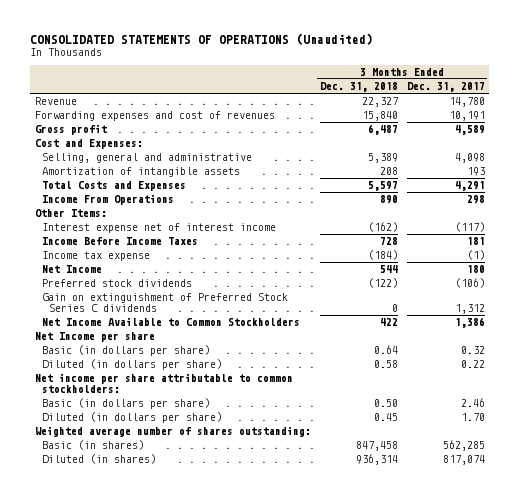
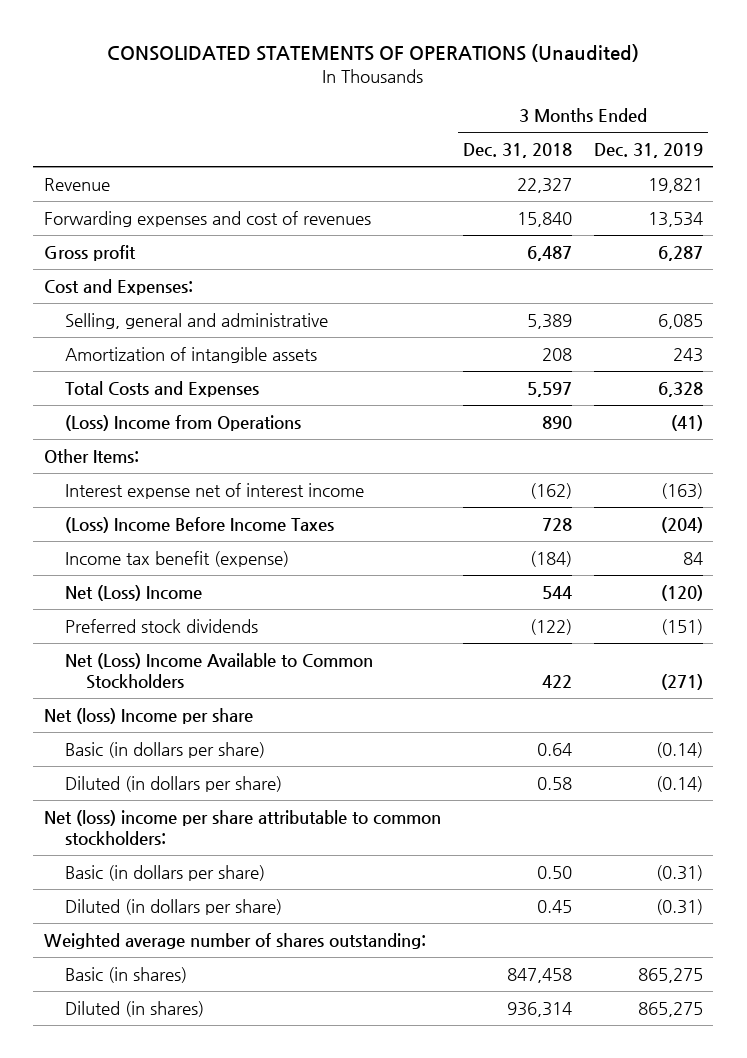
- | 3 Months Ended Dec. 31, 2018 | 3 Months Ended Dec. 31, 2017
+ | 3 Months Ended Dec. 31, 2018 | 3 Months Ended Dec. 31, 2019
- Income From Operations | 890 | 298
+ (Loss) Income from Operations | 890 | (41)
- Income Before Income Taxes | 728 | 181
- Income tax expense | (184) | (1)
- Net Income | 544 | 180
+ (Loss) Income Before Income Taxes | 728 | (204)
+ Income tax benefit (expense) | (184) | 84
+ Net (Loss) Income | 544 | (120)
- Gain on extinguishment of Preferred Stock Series C dividends | 0 | 1,312
- Net Income Available to Common Stockholders | 422 | 1,386
- Net Income per share
+ Net (Loss) Income Available to Common Stockholders | 422 | (271)
+ Net (loss) Income per share
- Net income per share attributable to common stockholders:
+ Net (loss) income per share attributable to common stockholders:

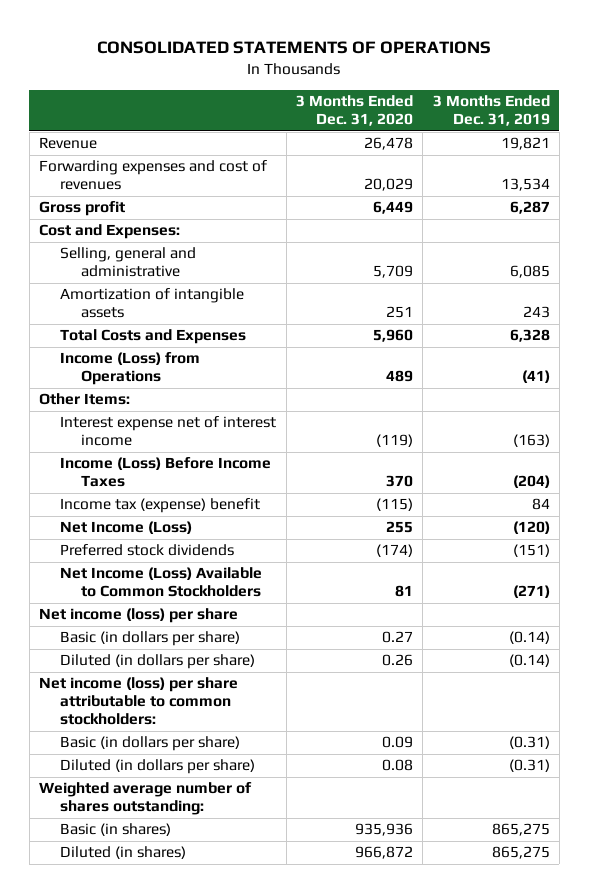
- CONSOLIDATED STATEMENTS OF OPERATIONS (Unaudited)
+ CONSOLIDATED STATEMENTS OF OPERATIONS
- | 3 Months Ended Dec. 31, 2018 | 3 Months Ended Dec. 31, 2019
+ | 3 Months Ended Dec. 31, 2020 | 3 Months Ended Dec. 31, 2019
- (Loss) Income from Operations | 890 | (41)
+ Income (Loss) from Operations | 489 | (41)
- (Loss) Income Before Income Taxes | 728 | (204)
- Income tax benefit (expense) | (184) | 84
- Net (Loss) Income | 544 | (120)
+ Income (Loss) Before Income Taxes | 370 | (204)
+ Income tax (expense) benefit | (115) | 84
+ Net Income (Loss) | 255 | (120)
- Net (Loss) Income Available to Common Stockholders | 422 | (271)
- Net (loss) Income per share
+ Net Income (Loss) Available to Common Stockholders | 81 | (271)
+ Net income (loss) per share
- Net (loss) income per share attributable to common stockholders:
+ Net income (loss) per share attributable to common stockholders:

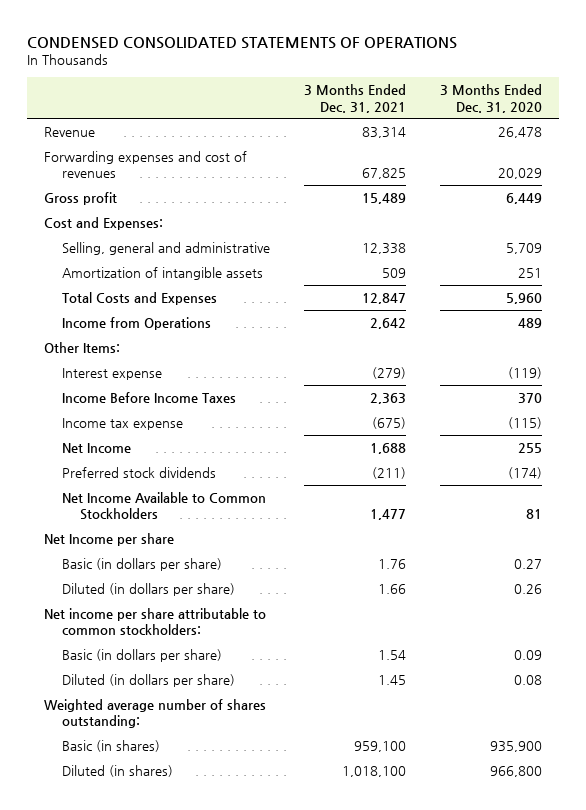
- CONSOLIDATED STATEMENTS OF OPERATIONS
+ CONDENSED CONSOLIDATED STATEMENTS OF OPERATIONS
- | 3 Months Ended Dec. 31, 2020 | 3 Months Ended Dec. 31, 2019
+ | 3 Months Ended Dec. 31, 2021 | 3 Months Ended Dec. 31, 2020
- Income (Loss) from Operations | 489 | (41)
+ Income from Operations | 2,642 | 489
- Interest expense net of interest income | (119) | (163)
- Income (Loss) Before Income Taxes | 370 | (204)
- Income tax (expense) benefit | (115) | 84
- Net Income (Loss) | 255 | (120)
+ Interest expense | (279) | (119)
+ Income Before Income Taxes | 2,363 | 370
+ Income tax expense | (675) | (115)
+ Net Income | 1,688 | 255
- Net Income (Loss) Available to Common Stockholders | 81 | (271)
- Net income (loss) per share
+ Net Income Available to Common Stockholders | 1,477 | 81
+ Net Income per share
- Net income (loss) per share attributable to common stockholders:
+ Net income per share attributable to common stockholders:
- Basic (in shares) | 935,936 | 865,275
- Diluted (in shares) | 966,872 | 865,275
+ Basic (in shares) | 959,100 | 935,900
+ Diluted (in shares) | 1,018,100 | 966,800

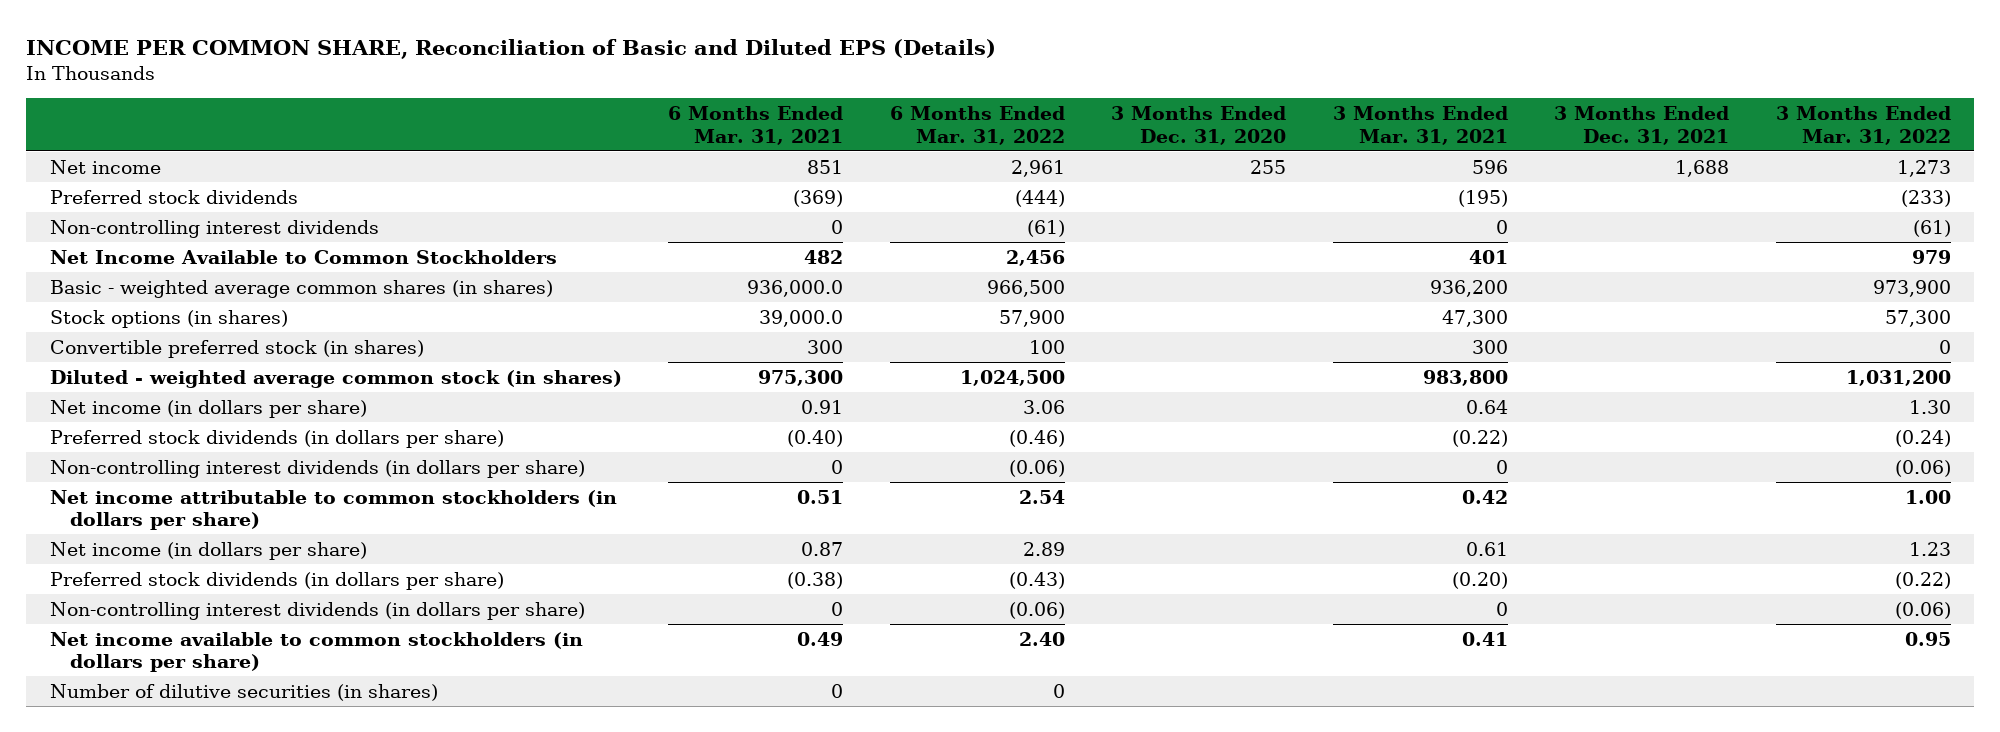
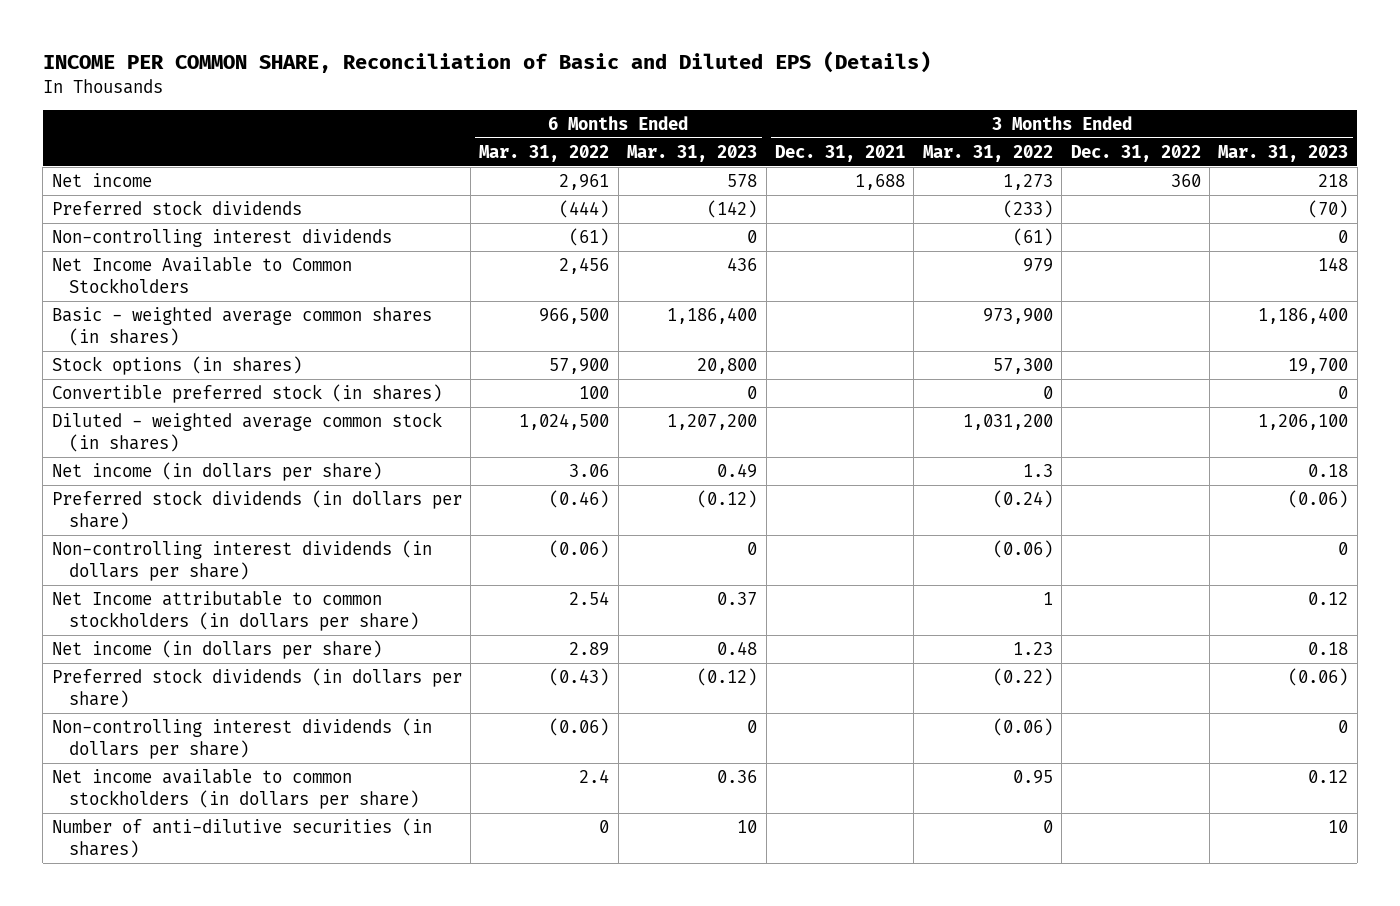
- | 6 Months Ended Mar. 31, 2021 | 6 Months Ended Mar. 31, 2022 | 3 Months Ended Dec. 31, 2020 | 3 Months Ended Mar. 31, 2021 | 3 Months Ended Dec. 31, 2021 | 3 Months Ended Mar. 31, 2022
+ | 6 Months Ended Mar. 31, 2022 | 6 Months Ended Mar. 31, 2023 | 3 Months Ended Dec. 31, 2021 | 3 Months Ended Mar. 31, 2022 | 3 Months Ended Dec. 31, 2022 | 3 Months Ended Mar. 31, 2023
- Net income (in dollars per share) | 0.91 | 3.06 | | 0.64 | | 1.30
+ Net income (in dollars per share) | 3.06 | 0.49 | | 1.3 | | 0.18
- Net income attributable to common stockholders (in dollars per share) | 0.51 | 2.54 | | 0.42 | | 1.00
+ Net Income attributable to common stockholders (in dollars per share) | 2.54 | 0.37 | | 1 | | 0.12
- Net income available to common stockholders (in dollars per share) | 0.49 | 2.40 | | 0.41 | | 0.95
- Number of dilutive securities (in shares) | 0 | 0 | | | |
+ Net income available to common stockholders (in dollars per share) | 2.4 | 0.36 | | 0.95 | | 0.12
+ Number of anti-dilutive securities (in shares) | 0 | 10 | | 0 | | 10

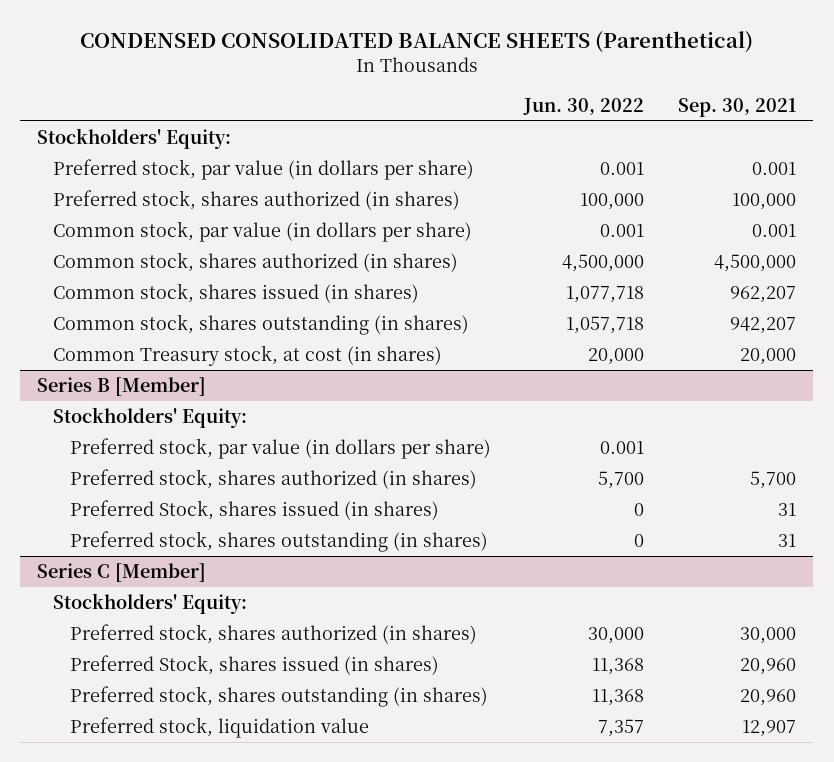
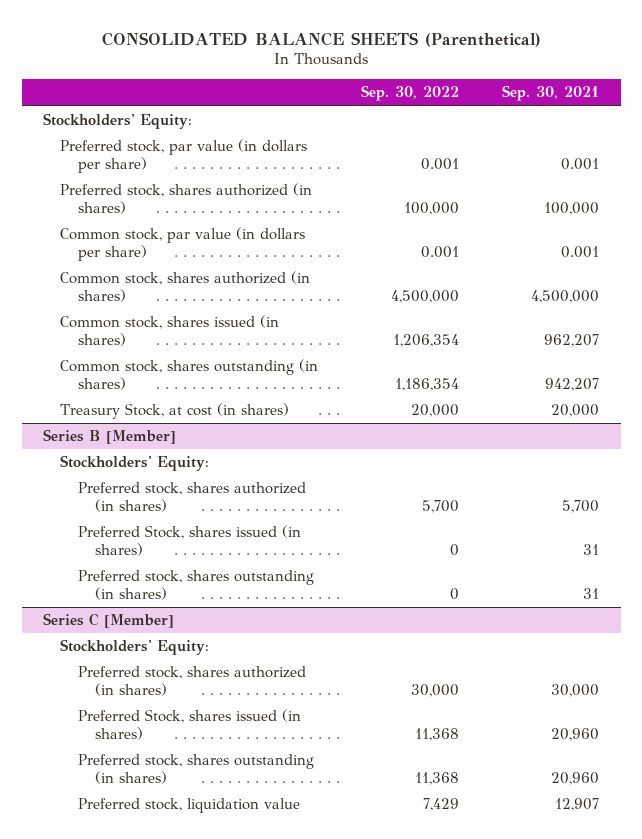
- CONDENSED CONSOLIDATED BALANCE SHEETS (Parenthetical)
+ CONSOLIDATED BALANCE SHEETS (Parenthetical)
- | Jun. 30, 2022 | Sep. 30, 2021
+ | Sep. 30, 2022 | Sep. 30, 2021
- Common Treasury stock, at cost (in shares) | 20,000 | 20,000
+ Treasury Stock, at cost (in shares) | 20,000 | 20,000
@ Series B [Member]
- Preferred stock, par value (in dollars per share) | 0.001 |

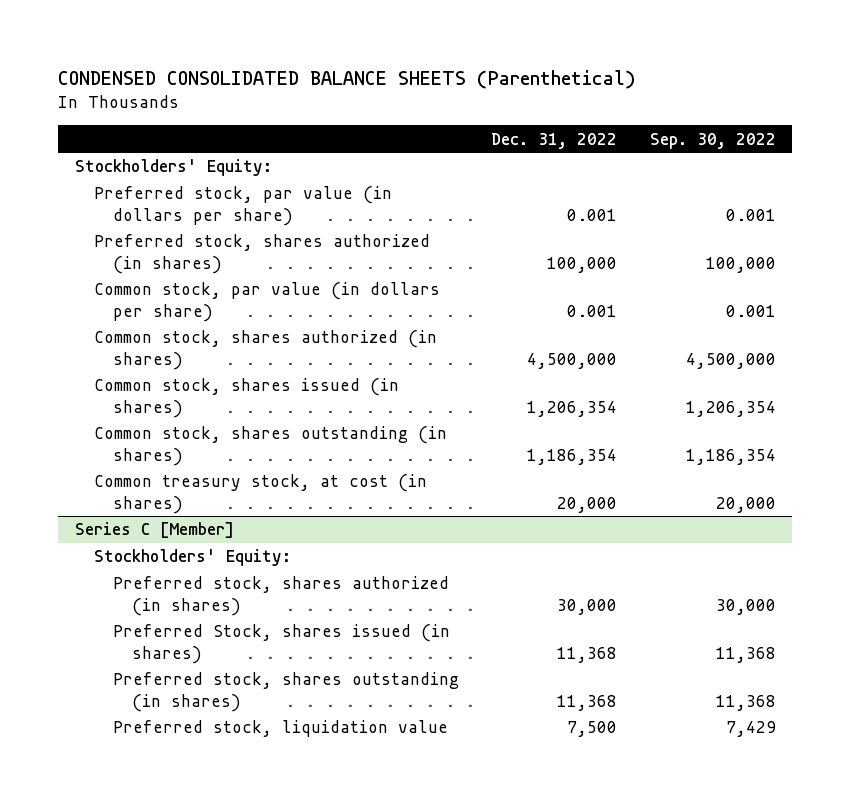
- CONSOLIDATED BALANCE SHEETS (Parenthetical)
+ CONDENSED CONSOLIDATED BALANCE SHEETS (Parenthetical)
- | Sep. 30, 2022 | Sep. 30, 2021
+ | Dec. 31, 2022 | Sep. 30, 2022
- Treasury Stock, at cost (in shares) | 20,000 | 20,000
- Series B [Member]
- Stockholders' Equity:
- Preferred stock, shares authorized (in shares) | 5,700 | 5,700
- Preferred Stock, shares issued (in shares) | 0 | 31
- Preferred stock, shares outstanding (in shares) | 0 | 31
+ Common treasury stock, at cost (in shares) | 20,000 | 20,000

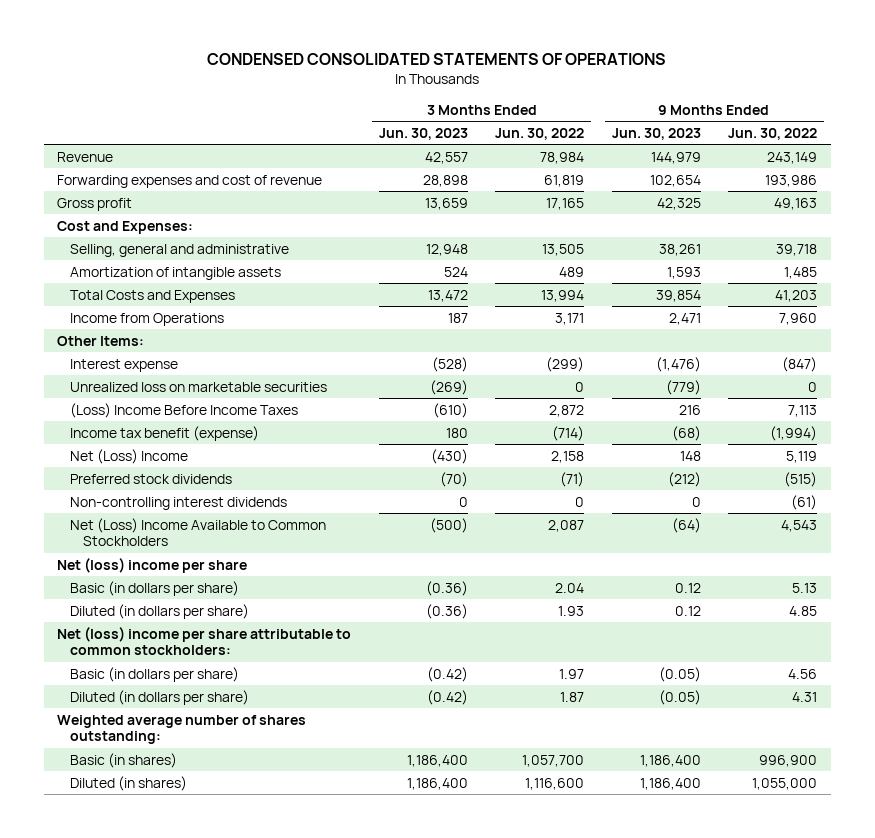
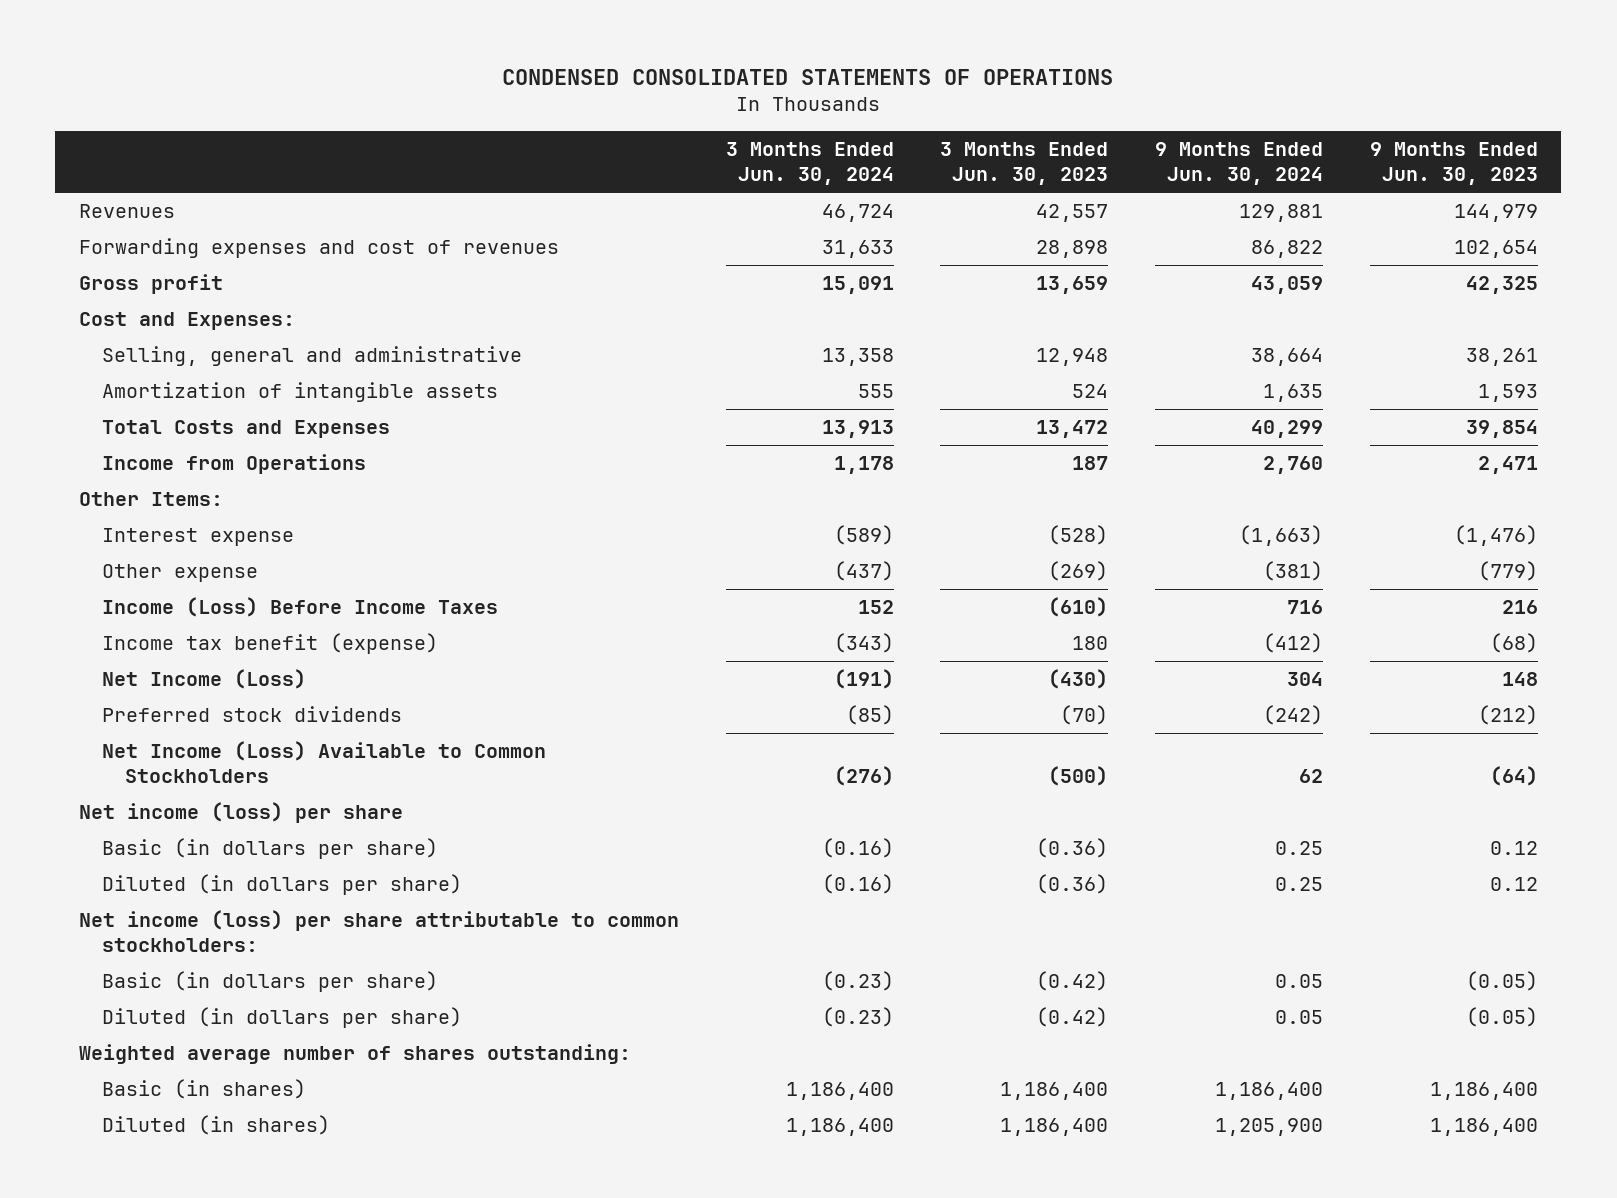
- | 3 Months Ended Jun. 30, 2023 | 3 Months Ended Jun. 30, 2022 | 9 Months Ended Jun. 30, 2023 | 9 Months Ended Jun. 30, 2022
+ | 3 Months Ended Jun. 30, 2024 | 3 Months Ended Jun. 30, 2023 | 9 Months Ended Jun. 30, 2024 | 9 Months Ended Jun. 30, 2023
- Revenue | 42,557 | 78,984 | 144,979 | 243,149
- Forwarding expenses and cost of revenue | 28,898 | 61,819 | 102,654 | 193,986
+ Revenues | 46,724 | 42,557 | 129,881 | 144,979
+ Forwarding expenses and cost of revenues | 31,633 | 28,898 | 86,822 | 102,654
- Unrealized loss on marketable securities | (269) | 0 | (779) | 0
- (Loss) Income Before Income Taxes | (610) | 2,872 | 216 | 7,113
+ Other expense | (437) | (269) | (381) | (779)
+ Income (Loss) Before Income Taxes | 152 | (610) | 716 | 216
- Net (Loss) Income | (430) | 2,158 | 148 | 5,119
+ Net Income (Loss) | (191) | (430) | 304 | 148
- Non-controlling interest dividends | 0 | 0 | 0 | (61)
- Net (Loss) Income Available to Common Stockholders | (500) | 2,087 | (64) | 4,543
- Net (loss) income per share
+ Net Income (Loss) Available to Common Stockholders | (276) | (500) | 62 | (64)
+ Net income (loss) per share
- Net (loss) income per share attributable to common stockholders:
+ Net income (loss) per share attributable to common stockholders:

